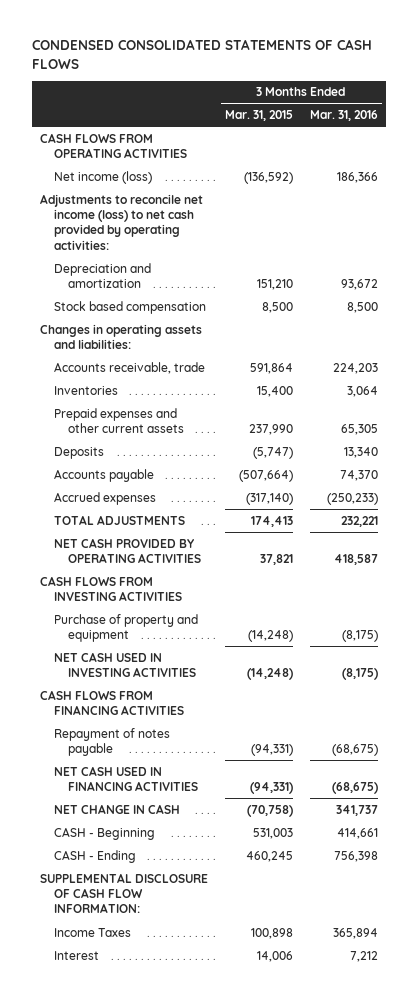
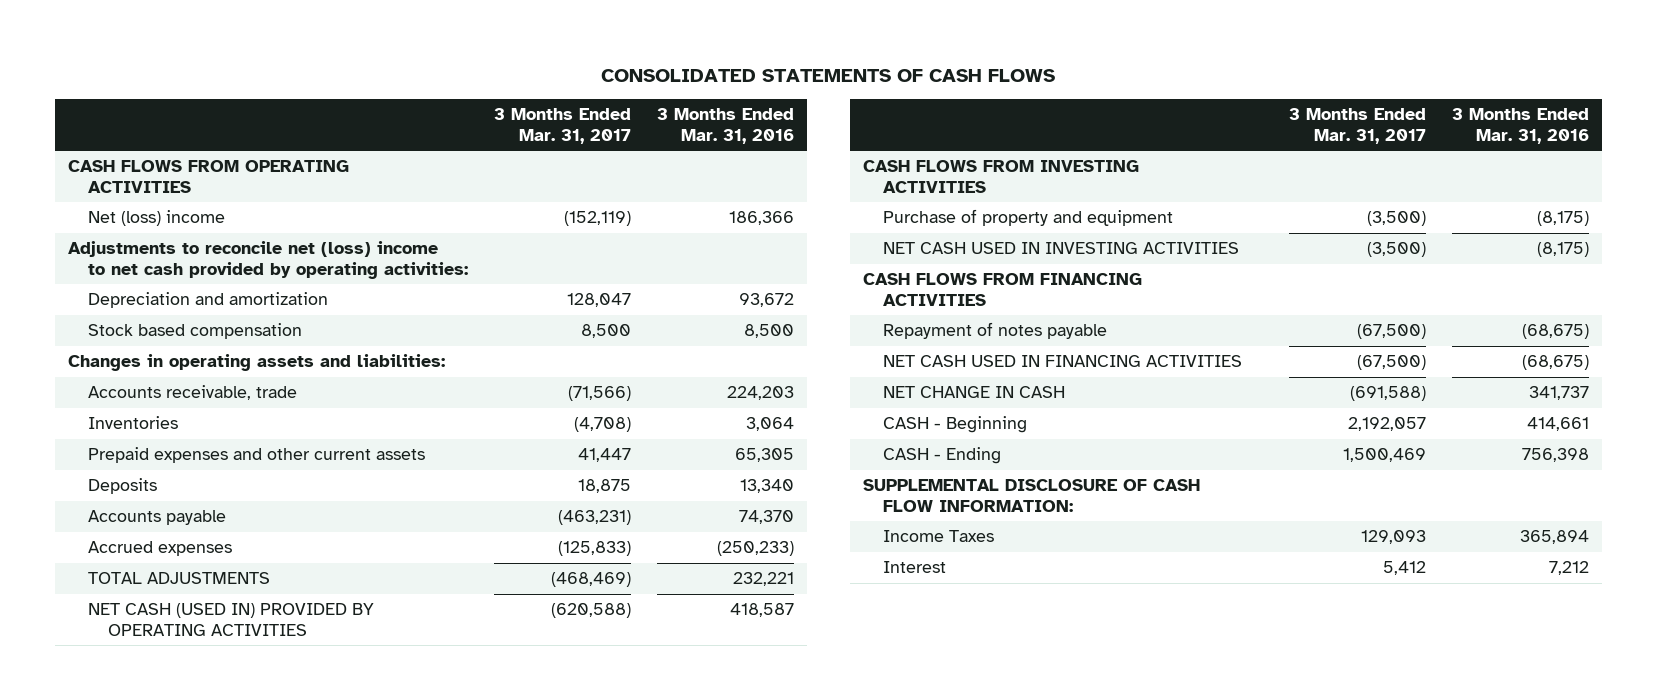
- CONDENSED CONSOLIDATED STATEMENTS OF CASH FLOWS
+ CONSOLIDATED STATEMENTS OF CASH FLOWS
- | 3 Months Ended Mar. 31, 2015 | 3 Months Ended Mar. 31, 2016
+ | 3 Months Ended Mar. 31, 2017 | 3 Months Ended Mar. 31, 2016
- Net income (loss) | (136,592) | 186,366
- Adjustments to reconcile net income (loss) to net cash provided by operating activities:
+ Net (loss) income | (152,119) | 186,366
+ Adjustments to reconcile net (loss) income to net cash provided by operating activities:
- NET CASH PROVIDED BY OPERATING ACTIVITIES | 37,821 | 418,587
+ NET CASH (USED IN) PROVIDED BY OPERATING ACTIVITIES | (620,588) | 418,587

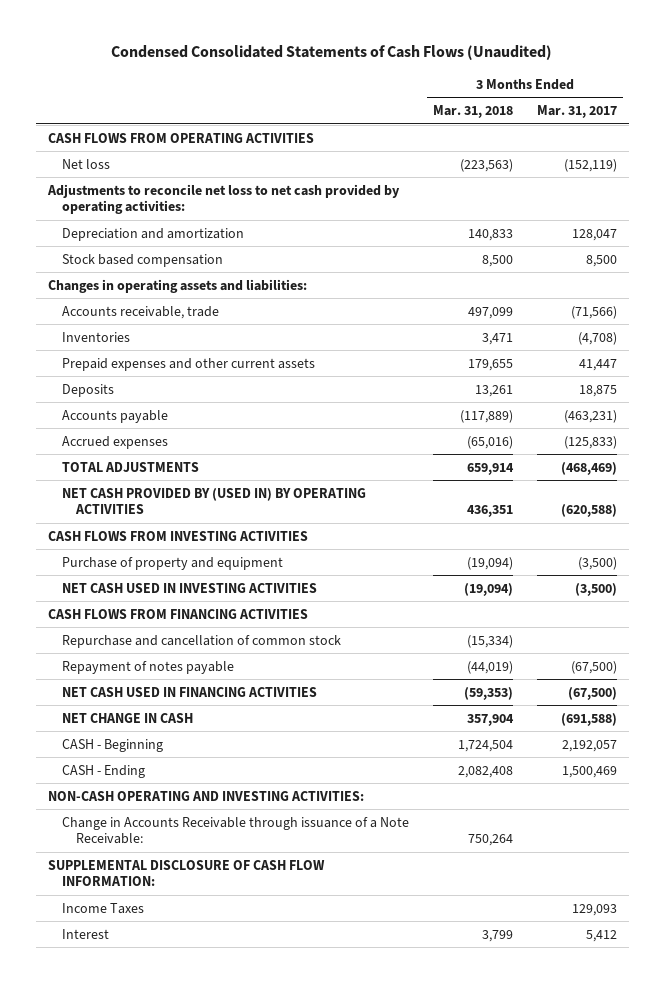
- CONSOLIDATED STATEMENTS OF CASH FLOWS
+ Condensed Consolidated Statements of Cash Flows (Unaudited)
- | 3 Months Ended Mar. 31, 2017 | 3 Months Ended Mar. 31, 2016
+ | 3 Months Ended Mar. 31, 2018 | 3 Months Ended Mar. 31, 2017
- Net (loss) income | (152,119) | 186,366
- Adjustments to reconcile net (loss) income to net cash provided by operating activities:
+ Net loss | (223,563) | (152,119)
+ Adjustments to reconcile net loss to net cash provided by operating activities:
- NET CASH (USED IN) PROVIDED BY OPERATING ACTIVITIES | (620,588) | 418,587
+ NET CASH PROVIDED BY (USED IN) BY OPERATING ACTIVITIES | 436,351 | (620,588)
+ Repurchase and cancellation of common stock | (15,334) |
+ NON-CASH OPERATING AND INVESTING ACTIVITIES:
+ Change in Accounts Receivable through issuance of a Note Receivable: | 750,264 |

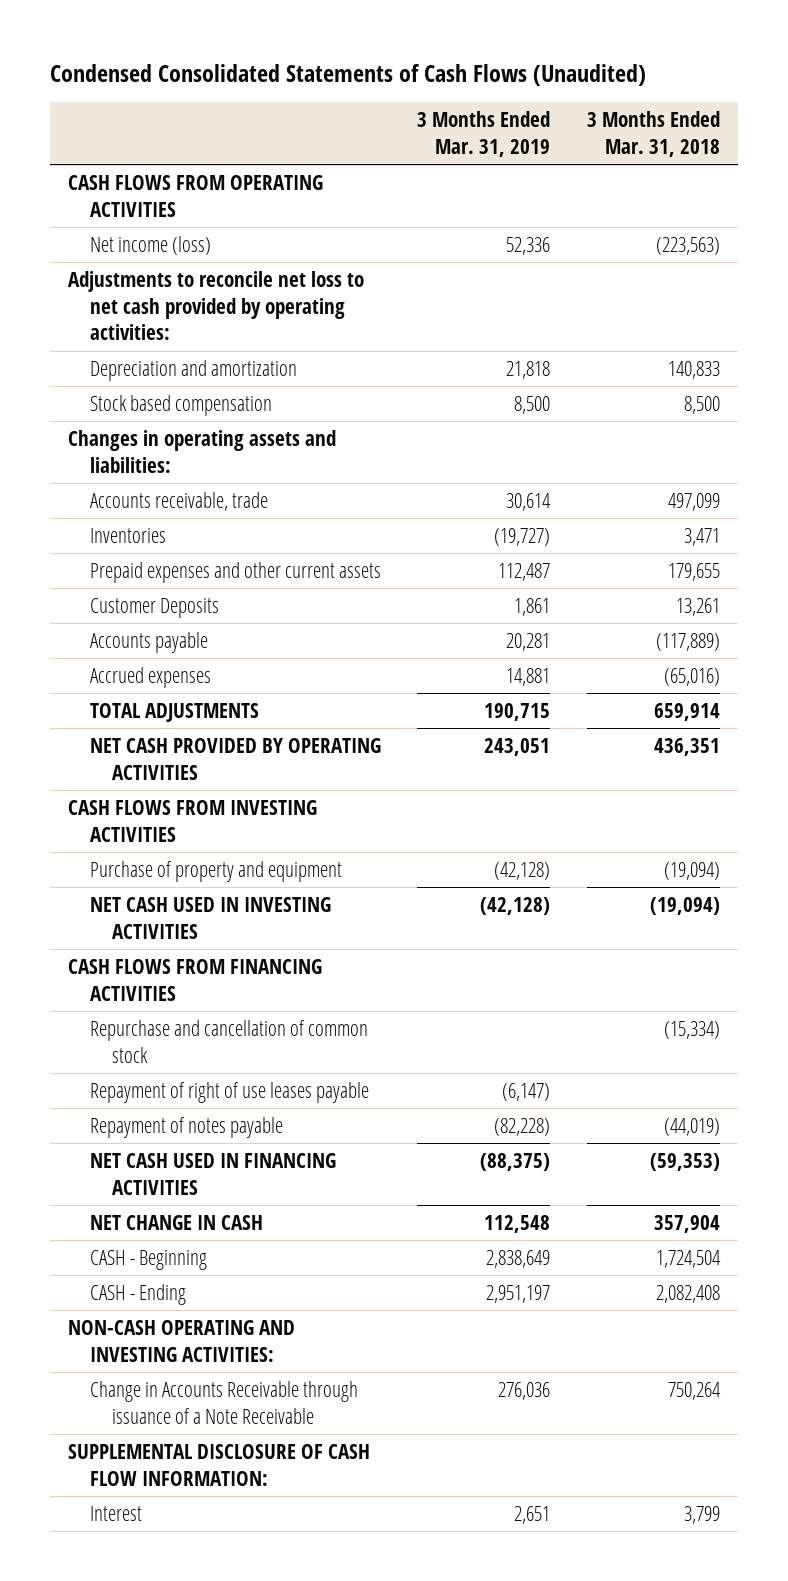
- | 3 Months Ended Mar. 31, 2018 | 3 Months Ended Mar. 31, 2017
+ | 3 Months Ended Mar. 31, 2019 | 3 Months Ended Mar. 31, 2018
- Net loss | (223,563) | (152,119)
+ Net income (loss) | 52,336 | (223,563)
- Deposits | 13,261 | 18,875
+ Customer Deposits | 1,861 | 13,261
- NET CASH PROVIDED BY (USED IN) BY OPERATING ACTIVITIES | 436,351 | (620,588)
+ NET CASH PROVIDED BY OPERATING ACTIVITIES | 243,051 | 436,351
+ Repayment of right of use leases payable | (6,147) |
- Change in Accounts Receivable through issuance of a Note Receivable: | 750,264 |
+ Change in Accounts Receivable through issuance of a Note Receivable | 276,036 | 750,264
- Income Taxes | | 129,093

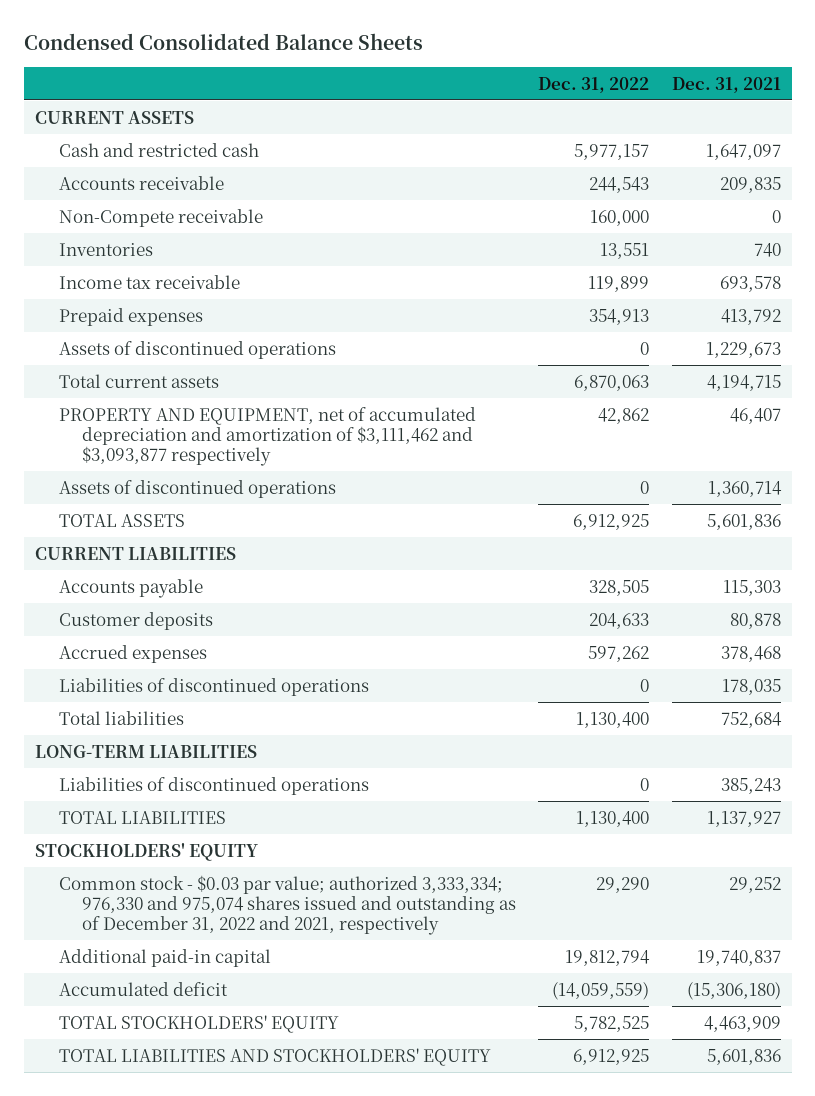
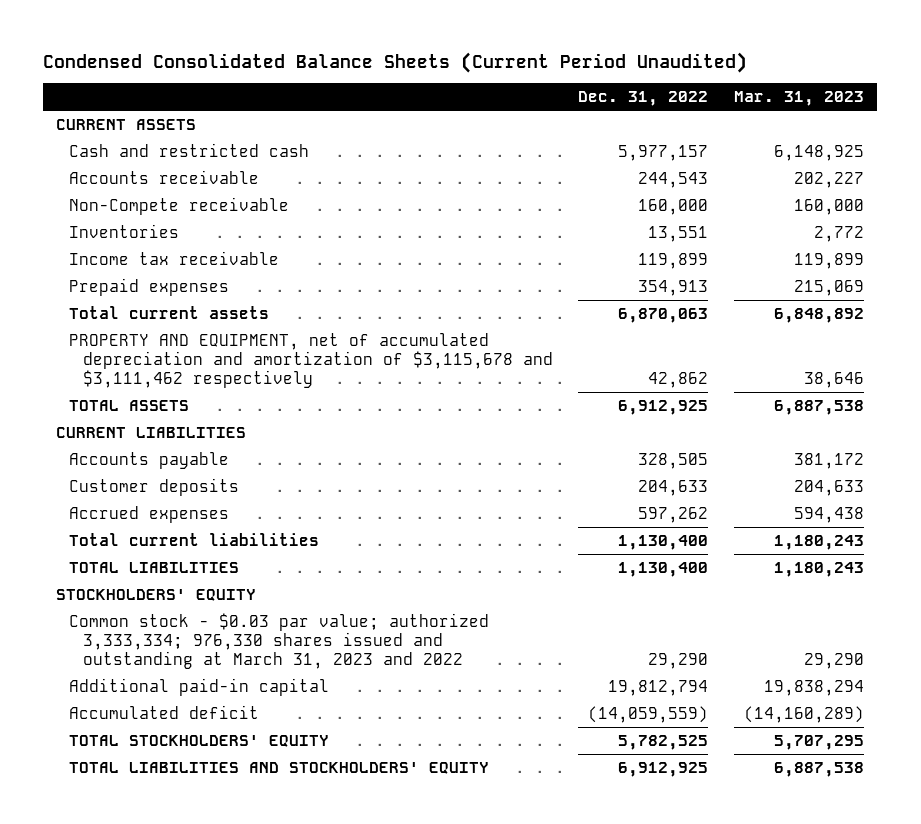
- Condensed Consolidated Balance Sheets
+ Condensed Consolidated Balance Sheets (Current Period Unaudited)
- | Dec. 31, 2022 | Dec. 31, 2021
+ | Dec. 31, 2022 | Mar. 31, 2023
- Assets of discontinued operations | 0 | 1,229,673
- PROPERTY AND EQUIPMENT, net of accumulated depreciation and amortization of $3,111,462 and $3,093,877 respectively | 42,862 | 46,407
- Assets of discontinued operations | 0 | 1,360,714
+ PROPERTY AND EQUIPMENT, net of accumulated depreciation and amortization of $3,115,678 and $3,111,462 respectively | 42,862 | 38,646
- Liabilities of discontinued operations | 0 | 178,035
- Total liabilities | 1,130,400 | 752,684
- LONG-TERM LIABILITIES
- Liabilities of discontinued operations | 0 | 385,243
+ Total current liabilities | 1,130,400 | 1,180,243
- Common stock - $0.03 par value; authorized 3,333,334; 976,330 and 975,074 shares issued and outstanding as of December 31, 2022 and 2021, respectively | 29,290 | 29,252
+ Common stock - $0.03 par value; authorized 3,333,334; 976,330 shares issued and outstanding at March 31, 2023 and 2022 | 29,290 | 29,290

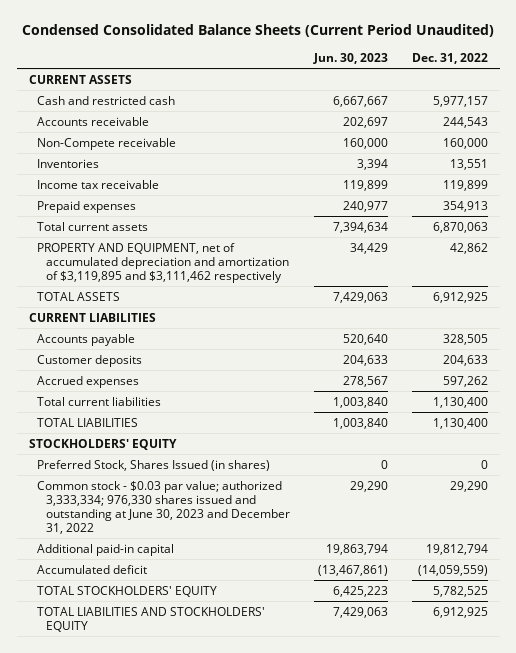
- | Dec. 31, 2022 | Mar. 31, 2023
+ | Jun. 30, 2023 | Dec. 31, 2022
- PROPERTY AND EQUIPMENT, net of accumulated depreciation and amortization of $3,115,678 and $3,111,462 respectively | 42,862 | 38,646
+ PROPERTY AND EQUIPMENT, net of accumulated depreciation and amortization of $3,119,895 and $3,111,462 respectively | 34,429 | 42,862
- Common stock - $0.03 par value; authorized 3,333,334; 976,330 shares issued and outstanding at March 31, 2023 and 2022 | 29,290 | 29,290
+ Preferred Stock, Shares Issued (in shares) | 0 | 0
+ Common stock - $0.03 par value; authorized 3,333,334; 976,330 shares issued and outstanding at June 30, 2023 and December 31, 2022 | 29,290 | 29,290

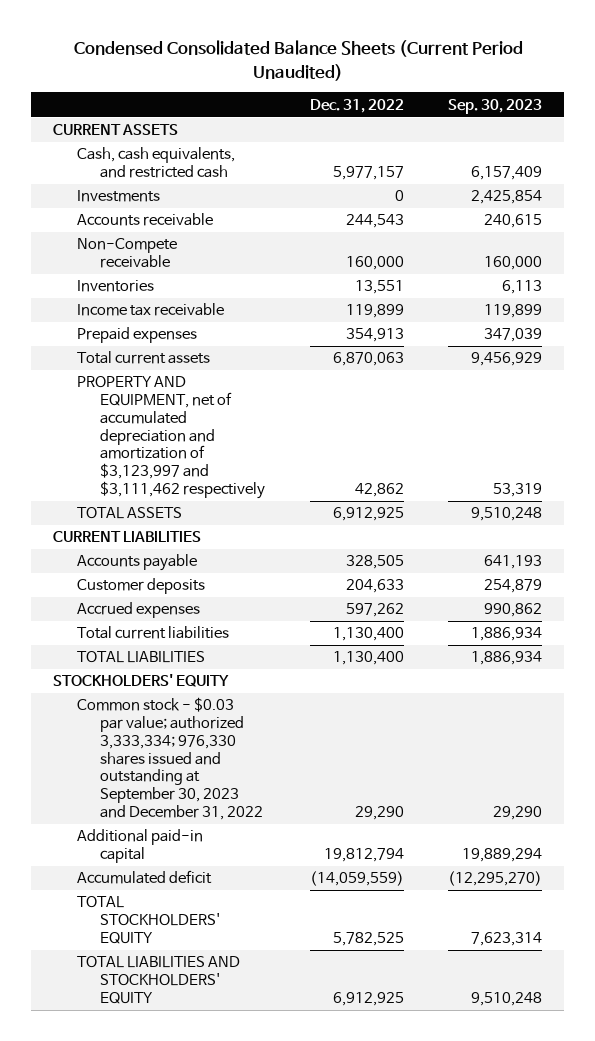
- | Jun. 30, 2023 | Dec. 31, 2022
+ | Dec. 31, 2022 | Sep. 30, 2023
- Cash and restricted cash | 6,667,667 | 5,977,157
+ Cash, cash equivalents, and restricted cash | 5,977,157 | 6,157,409
+ Investments | 0 | 2,425,854
- PROPERTY AND EQUIPMENT, net of accumulated depreciation and amortization of $3,119,895 and $3,111,462 respectively | 34,429 | 42,862
+ PROPERTY AND EQUIPMENT, net of accumulated depreciation and amortization of $3,123,997 and $3,111,462 respectively | 42,862 | 53,319
- Preferred Stock, Shares Issued (in shares) | 0 | 0
- Common stock - $0.03 par value; authorized 3,333,334; 976,330 shares issued and outstanding at June 30, 2023 and December 31, 2022 | 29,290 | 29,290
+ Common stock - $0.03 par value; authorized 3,333,334; 976,330 shares issued and outstanding at September 30, 2023 and December 31, 2022 | 29,290 | 29,290

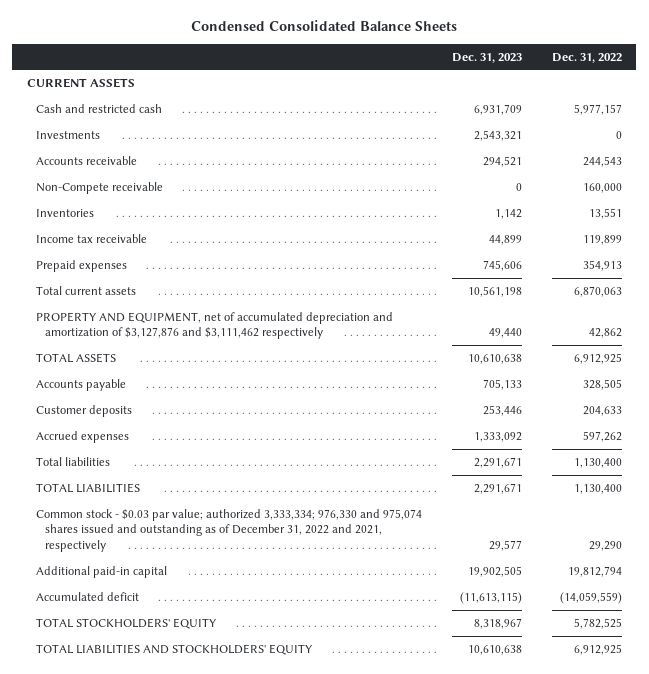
- Condensed Consolidated Balance Sheets (Current Period Unaudited)
+ Condensed Consolidated Balance Sheets
- | Dec. 31, 2022 | Sep. 30, 2023
+ | Dec. 31, 2023 | Dec. 31, 2022
- Cash, cash equivalents, and restricted cash | 5,977,157 | 6,157,409
+ Cash and restricted cash | 6,931,709 | 5,977,157
- PROPERTY AND EQUIPMENT, net of accumulated depreciation and amortization of $3,123,997 and $3,111,462 respectively | 42,862 | 53,319
+ PROPERTY AND EQUIPMENT, net of accumulated depreciation and amortization of $3,127,876 and $3,111,462 respectively | 49,440 | 42,862
- CURRENT LIABILITIES
- Total current liabilities | 1,130,400 | 1,886,934
+ Total liabilities | 2,291,671 | 1,130,400
- STOCKHOLDERS' EQUITY
- Common stock - $0.03 par value; authorized 3,333,334; 976,330 shares issued and outstanding at September 30, 2023 and December 31, 2022 | 29,290 | 29,290
+ Common stock - $0.03 par value; authorized 3,333,334; 976,330 and 975,074 shares issued and outstanding as of December 31, 2022 and 2021, respectively | 29,577 | 29,290

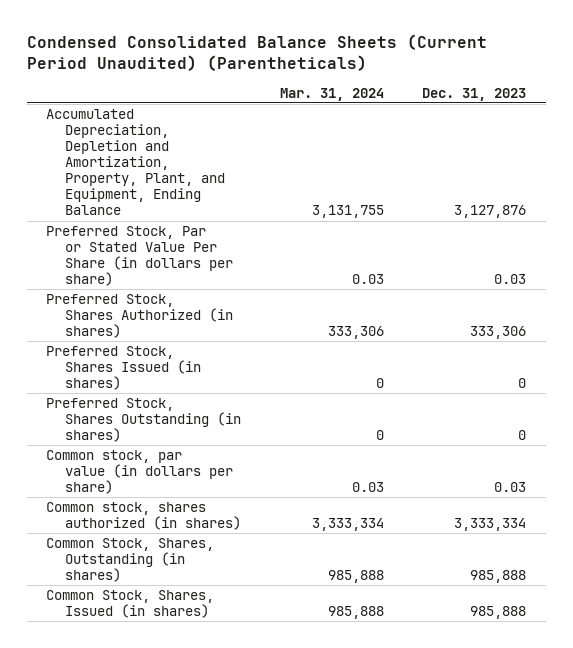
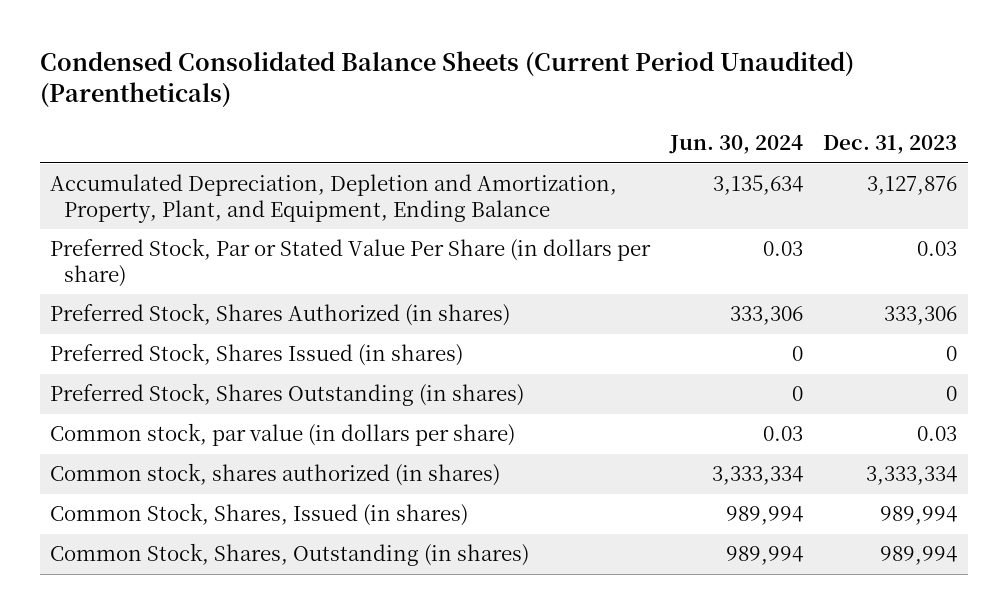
- | Mar. 31, 2024 | Dec. 31, 2023
+ | Jun. 30, 2024 | Dec. 31, 2023
- Common Stock, Shares, Outstanding (in shares) | 985,888 | 985,888
- Common Stock, Shares, Issued (in shares) | 985,888 | 985,888
+ Common Stock, Shares, Issued (in shares) | 989,994 | 989,994
+ Common Stock, Shares, Outstanding (in shares) | 989,994 | 989,994

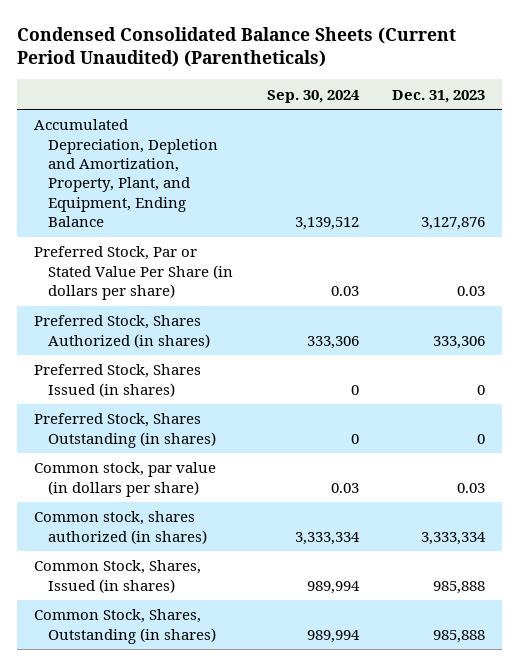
- | Jun. 30, 2024 | Dec. 31, 2023
+ | Sep. 30, 2024 | Dec. 31, 2023
- Common Stock, Shares, Issued (in shares) | 989,994 | 989,994
- Common Stock, Shares, Outstanding (in shares) | 989,994 | 989,994
+ Common Stock, Shares, Issued (in shares) | 989,994 | 985,888
+ Common Stock, Shares, Outstanding (in shares) | 989,994 | 985,888

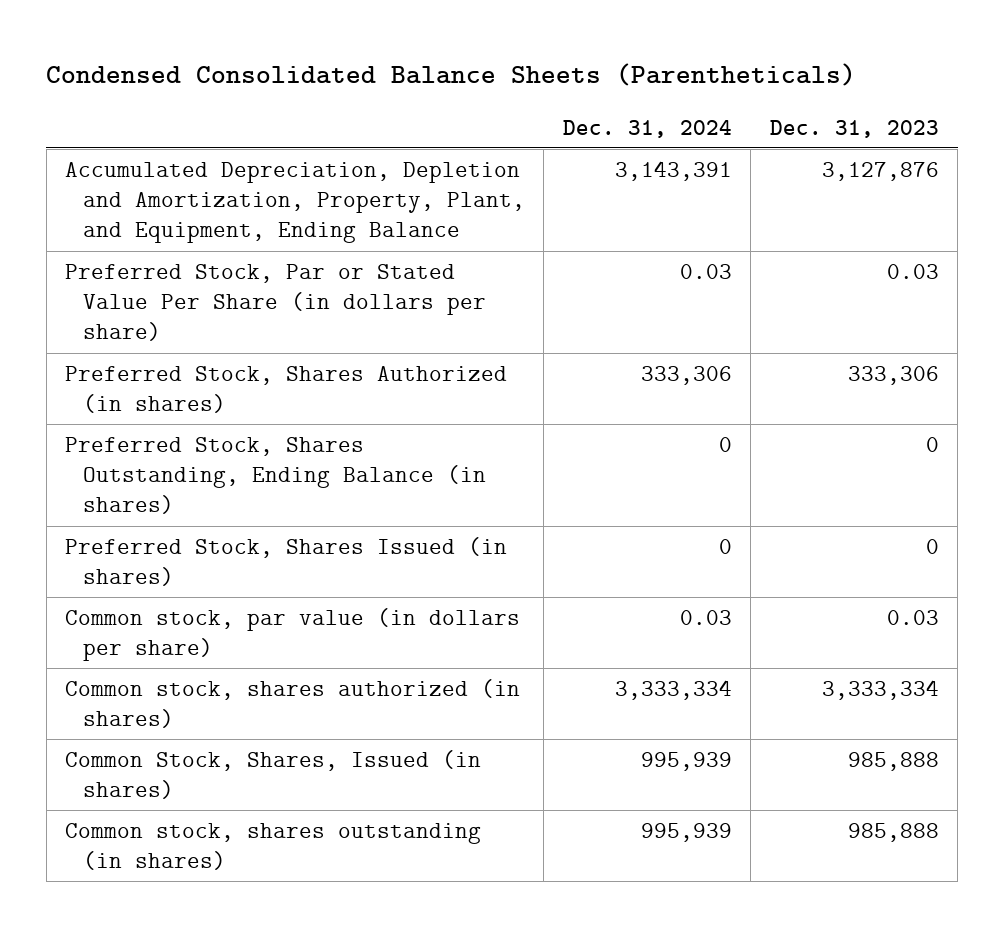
- Condensed Consolidated Balance Sheets (Current Period Unaudited) (Parentheticals)
+ Condensed Consolidated Balance Sheets (Parentheticals)
- | Sep. 30, 2024 | Dec. 31, 2023
+ | Dec. 31, 2024 | Dec. 31, 2023
+ Preferred Stock, Shares Outstanding, Ending Balance (in shares) | 0 | 0
- Preferred Stock, Shares Outstanding (in shares) | 0 | 0
- Common Stock, Shares, Outstanding (in shares) | 989,994 | 985,888
+ Common stock, shares outstanding (in shares) | 995,939 | 985,888

